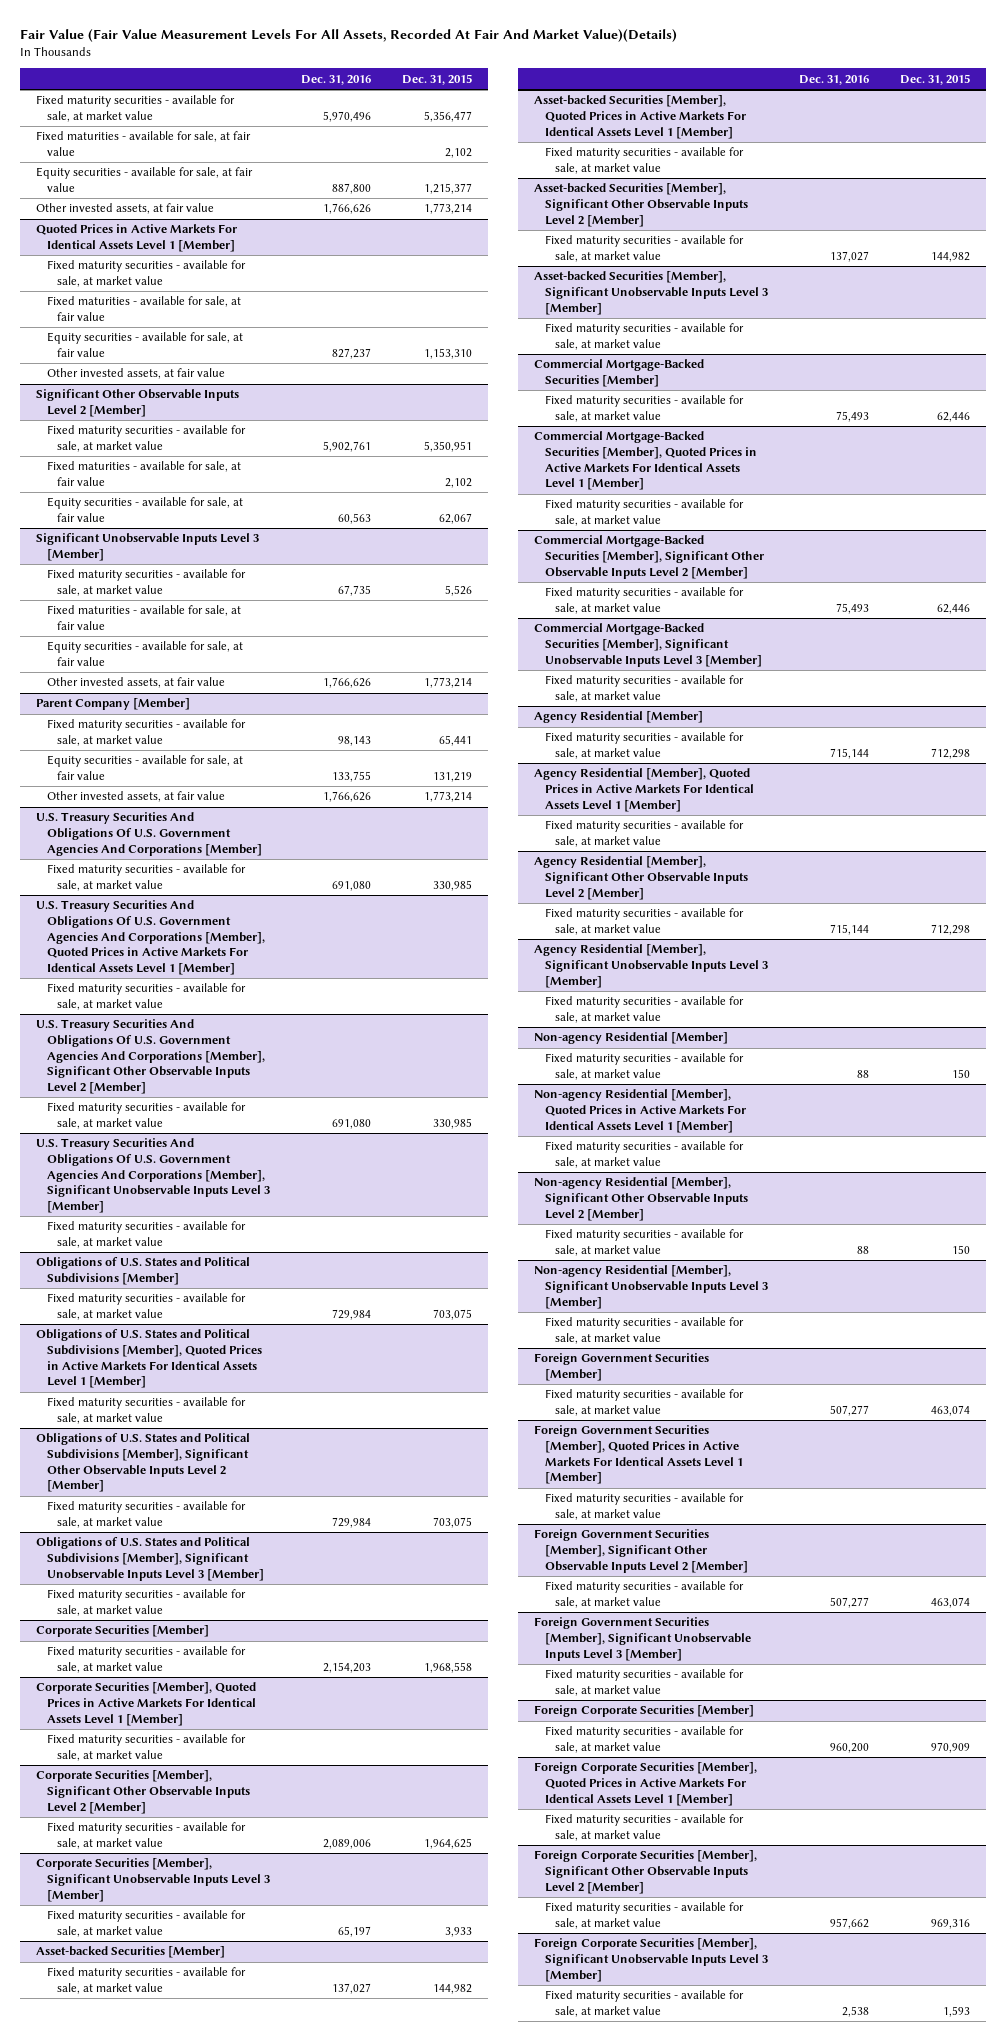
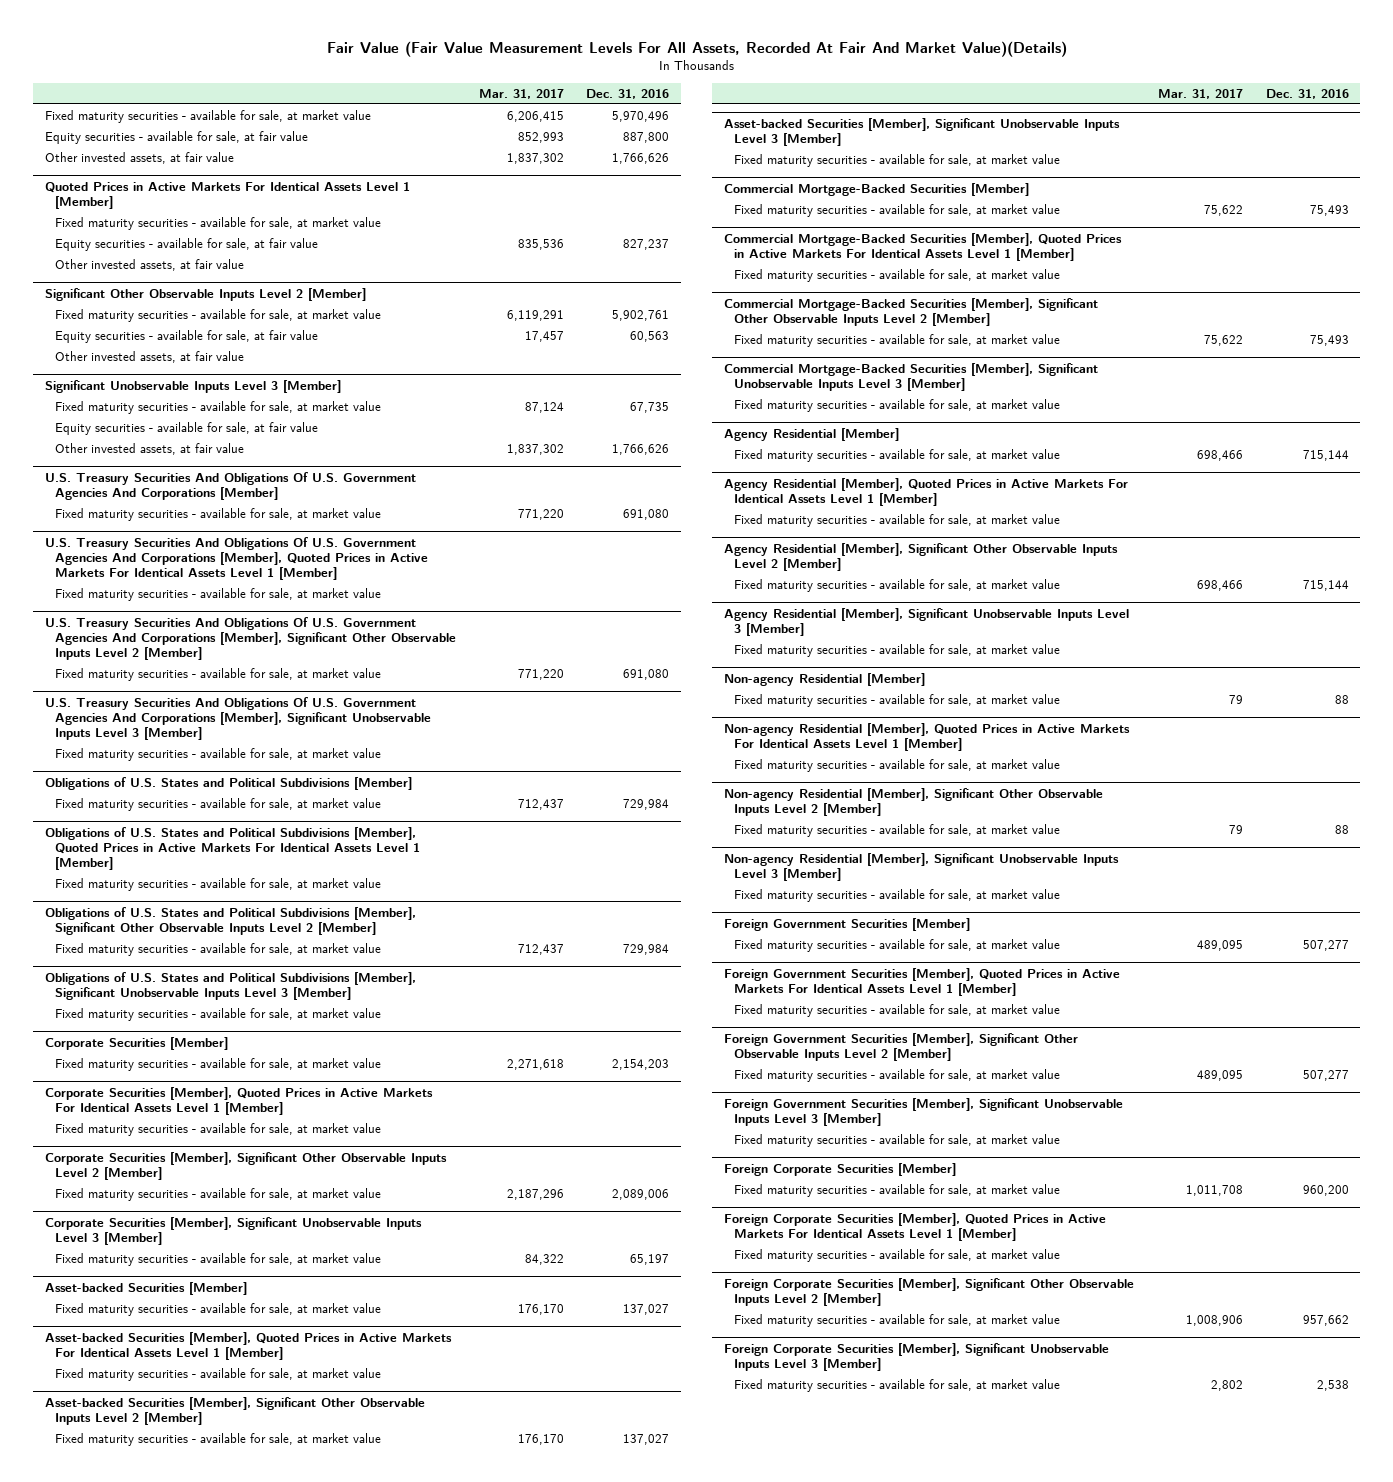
- | Dec. 31, 2016 | Dec. 31, 2015
+ | Mar. 31, 2017 | Dec. 31, 2016
- Fixed maturities - available for sale, at fair value | | 2,102
@ Quoted Prices in Active Markets For Identical Assets Level 1 [Member]
- Fixed maturities - available for sale, at fair value
@ Significant Other Observable Inputs Level 2 [Member]
- Fixed maturities - available for sale, at fair value | | 2,102
+ Other invested assets, at fair value
@ Significant Unobservable Inputs Level 3 [Member]
- Fixed maturities - available for sale, at fair value
- Parent Company [Member]
- Fixed maturity securities - available for sale, at market value | 98,143 | 65,441
- Equity securities - available for sale, at fair value | 133,755 | 131,219
- Other invested assets, at fair value | 1,766,626 | 1,773,214

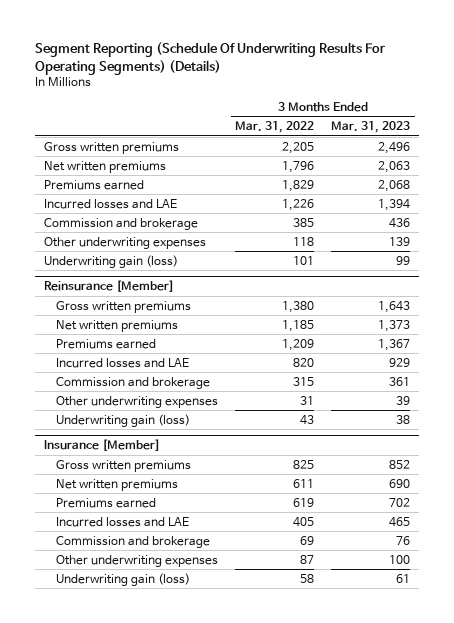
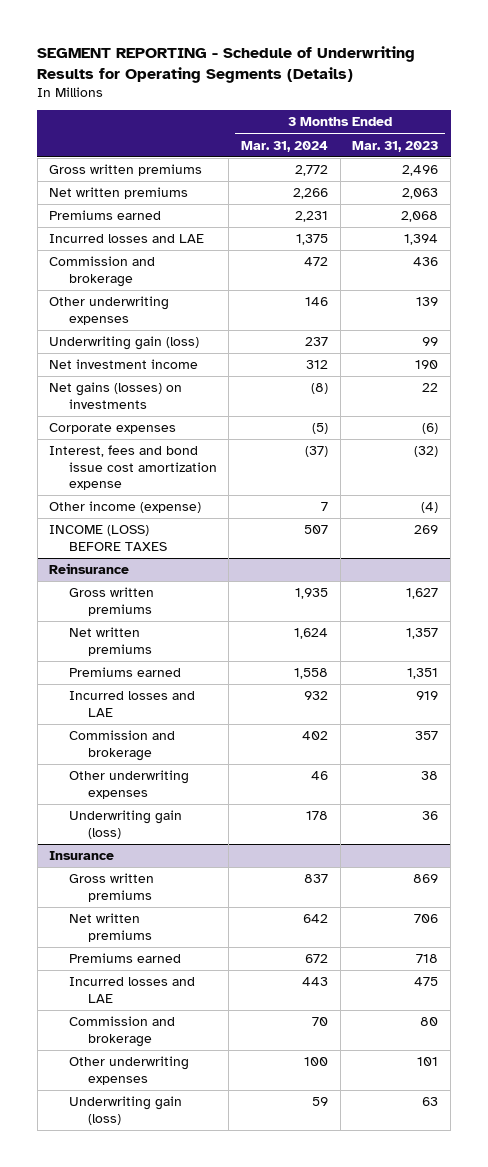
- Segment Reporting (Schedule Of Underwriting Results For Operating Segments) (Details)
+ SEGMENT REPORTING - Schedule of Underwriting Results for Operating Segments (Details)
- | 3 Months Ended Mar. 31, 2022 | 3 Months Ended Mar. 31, 2023
+ | 3 Months Ended Mar. 31, 2024 | 3 Months Ended Mar. 31, 2023
- Reinsurance [Member]
- Gross written premiums | 1,380 | 1,643
- Net written premiums | 1,185 | 1,373
- Premiums earned | 1,209 | 1,367
- Incurred losses and LAE | 820 | 929
- Commission and brokerage | 315 | 361
- Other underwriting expenses | 31 | 39
- Underwriting gain (loss) | 43 | 38
- Insurance [Member]
- Gross written premiums | 825 | 852
- Net written premiums | 611 | 690
- Premiums earned | 619 | 702
- Incurred losses and LAE | 405 | 465
- Commission and brokerage | 69 | 76
- Other underwriting expenses | 87 | 100
- Underwriting gain (loss) | 58 | 61
+ Net investment income | 312 | 190
+ Net gains (losses) on investments | (8) | 22
+ Corporate expenses | (5) | (6)
+ Interest, fees and bond issue cost amortization expense | (37) | (32)
+ Other income (expense) | 7 | (4)
+ INCOME (LOSS) BEFORE TAXES | 507 | 269
+ Reinsurance
+ Gross written premiums | 1,935 | 1,627
+ Net written premiums | 1,624 | 1,357
+ Premiums earned | 1,558 | 1,351
+ Incurred losses and LAE | 932 | 919
+ Commission and brokerage | 402 | 357
+ Other underwriting expenses | 46 | 38
+ Underwriting gain (loss) | 178 | 36
+ Insurance
+ Gross written premiums | 837 | 869
+ Net written premiums | 642 | 706
+ Premiums earned | 672 | 718
+ Incurred losses and LAE | 443 | 475
+ Commission and brokerage | 70 | 80
+ Other underwriting expenses | 100 | 101
+ Underwriting gain (loss) | 59 | 63

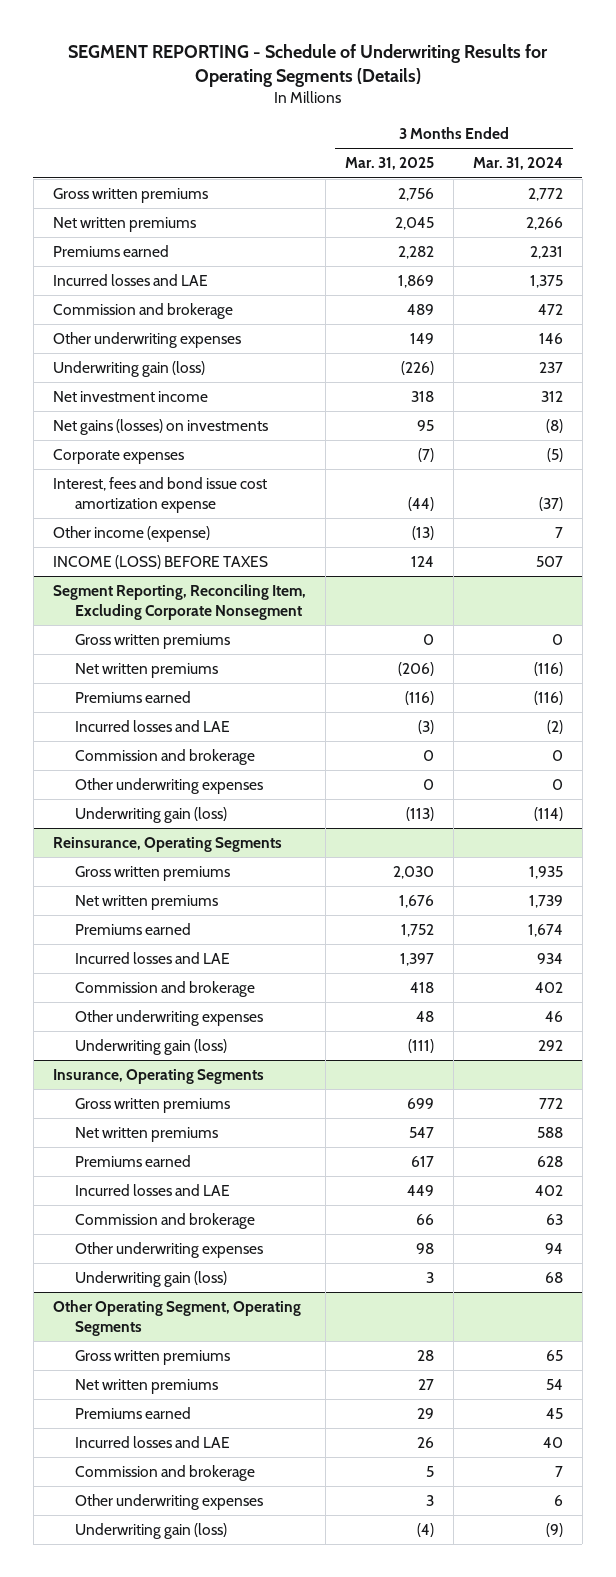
- | 3 Months Ended Mar. 31, 2024 | 3 Months Ended Mar. 31, 2023
+ | 3 Months Ended Mar. 31, 2025 | 3 Months Ended Mar. 31, 2024
- Reinsurance
+ Segment Reporting, Reconciling Item, Excluding Corporate Nonsegment
+ Gross written premiums | 0 | 0
+ Net written premiums | (206) | (116)
+ Premiums earned | (116) | (116)
+ Incurred losses and LAE | (3) | (2)
+ Commission and brokerage | 0 | 0
+ Other underwriting expenses | 0 | 0
+ Underwriting gain (loss) | (113) | (114)
+ Reinsurance, Operating Segments
- Net written premiums | 1,624 | 1,357
- Premiums earned | 1,558 | 1,351
- Incurred losses and LAE | 932 | 919
+ Net written premiums | 1,676 | 1,739
+ Premiums earned | 1,752 | 1,674
+ Incurred losses and LAE | 1,397 | 934
- Underwriting gain (loss) | 178 | 36
- Insurance
- Gross written premiums | 837 | 869
- Net written premiums | 642 | 706
- Premiums earned | 672 | 718
- Incurred losses and LAE | 443 | 475
- Commission and brokerage | 70 | 80
- Other underwriting expenses | 100 | 101
- Underwriting gain (loss) | 59 | 63
+ Underwriting gain (loss) | (111) | 292
+ Insurance, Operating Segments
+ Gross written premiums | 699 | 772
+ Net written premiums | 547 | 588
+ Premiums earned | 617 | 628
+ Incurred losses and LAE | 449 | 402
+ Commission and brokerage | 66 | 63
+ Other underwriting expenses | 98 | 94
+ Underwriting gain (loss) | 3 | 68
+ Other Operating Segment, Operating Segments
+ Gross written premiums | 28 | 65
+ Net written premiums | 27 | 54
+ Premiums earned | 29 | 45
+ Incurred losses and LAE | 26 | 40
+ Commission and brokerage | 5 | 7
+ Other underwriting expenses | 3 | 6
+ Underwriting gain (loss) | (4) | (9)

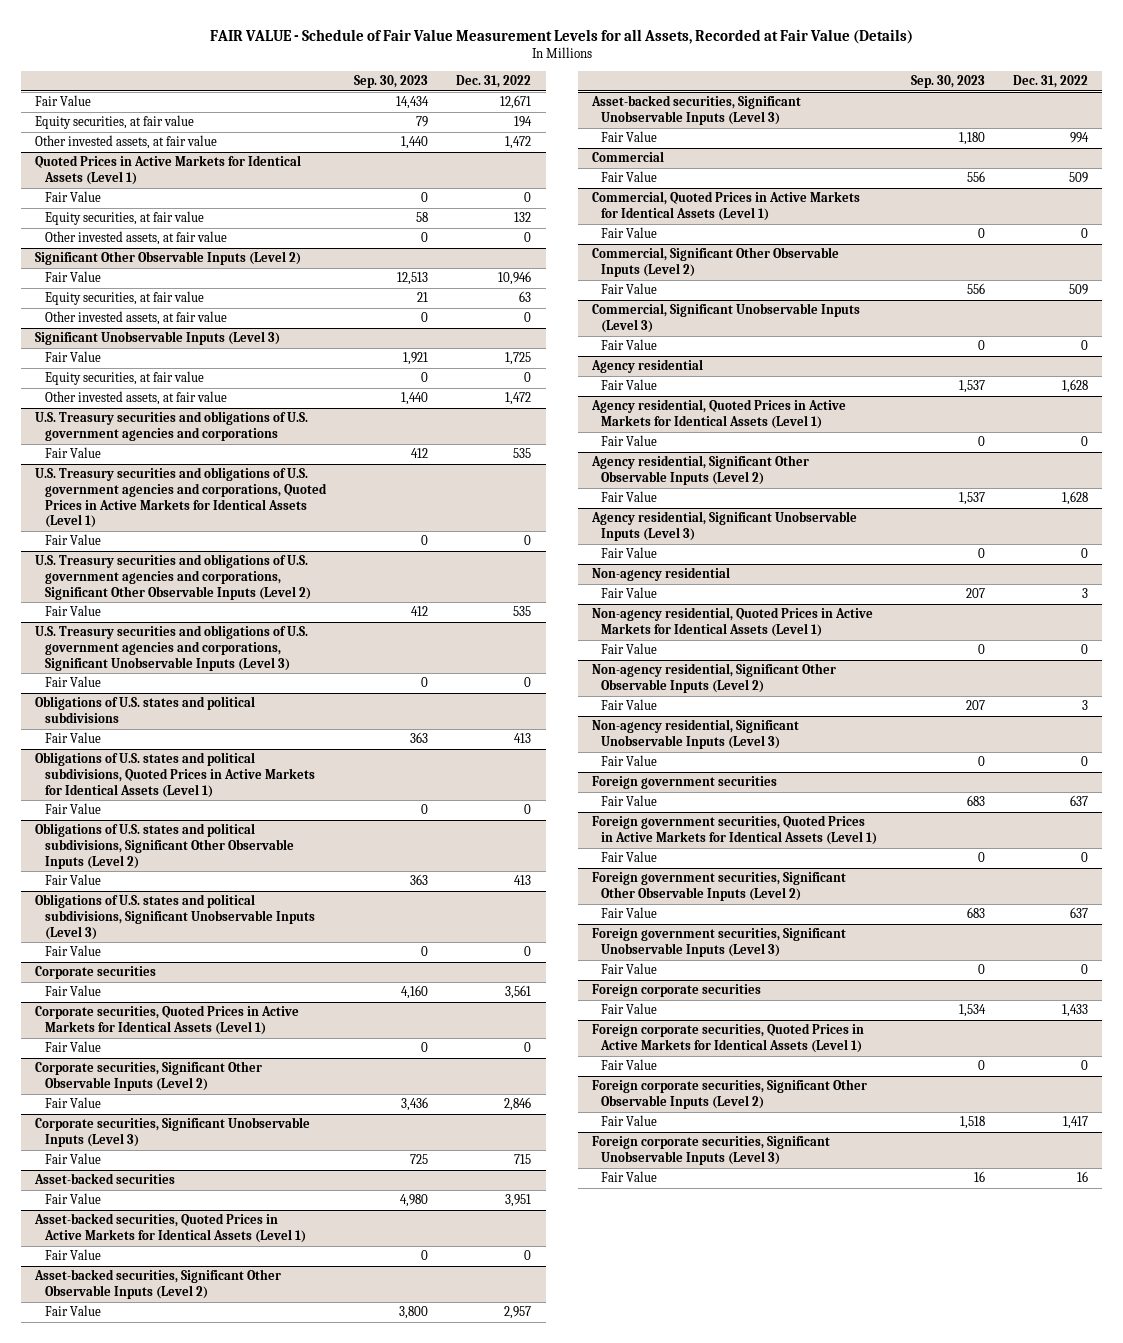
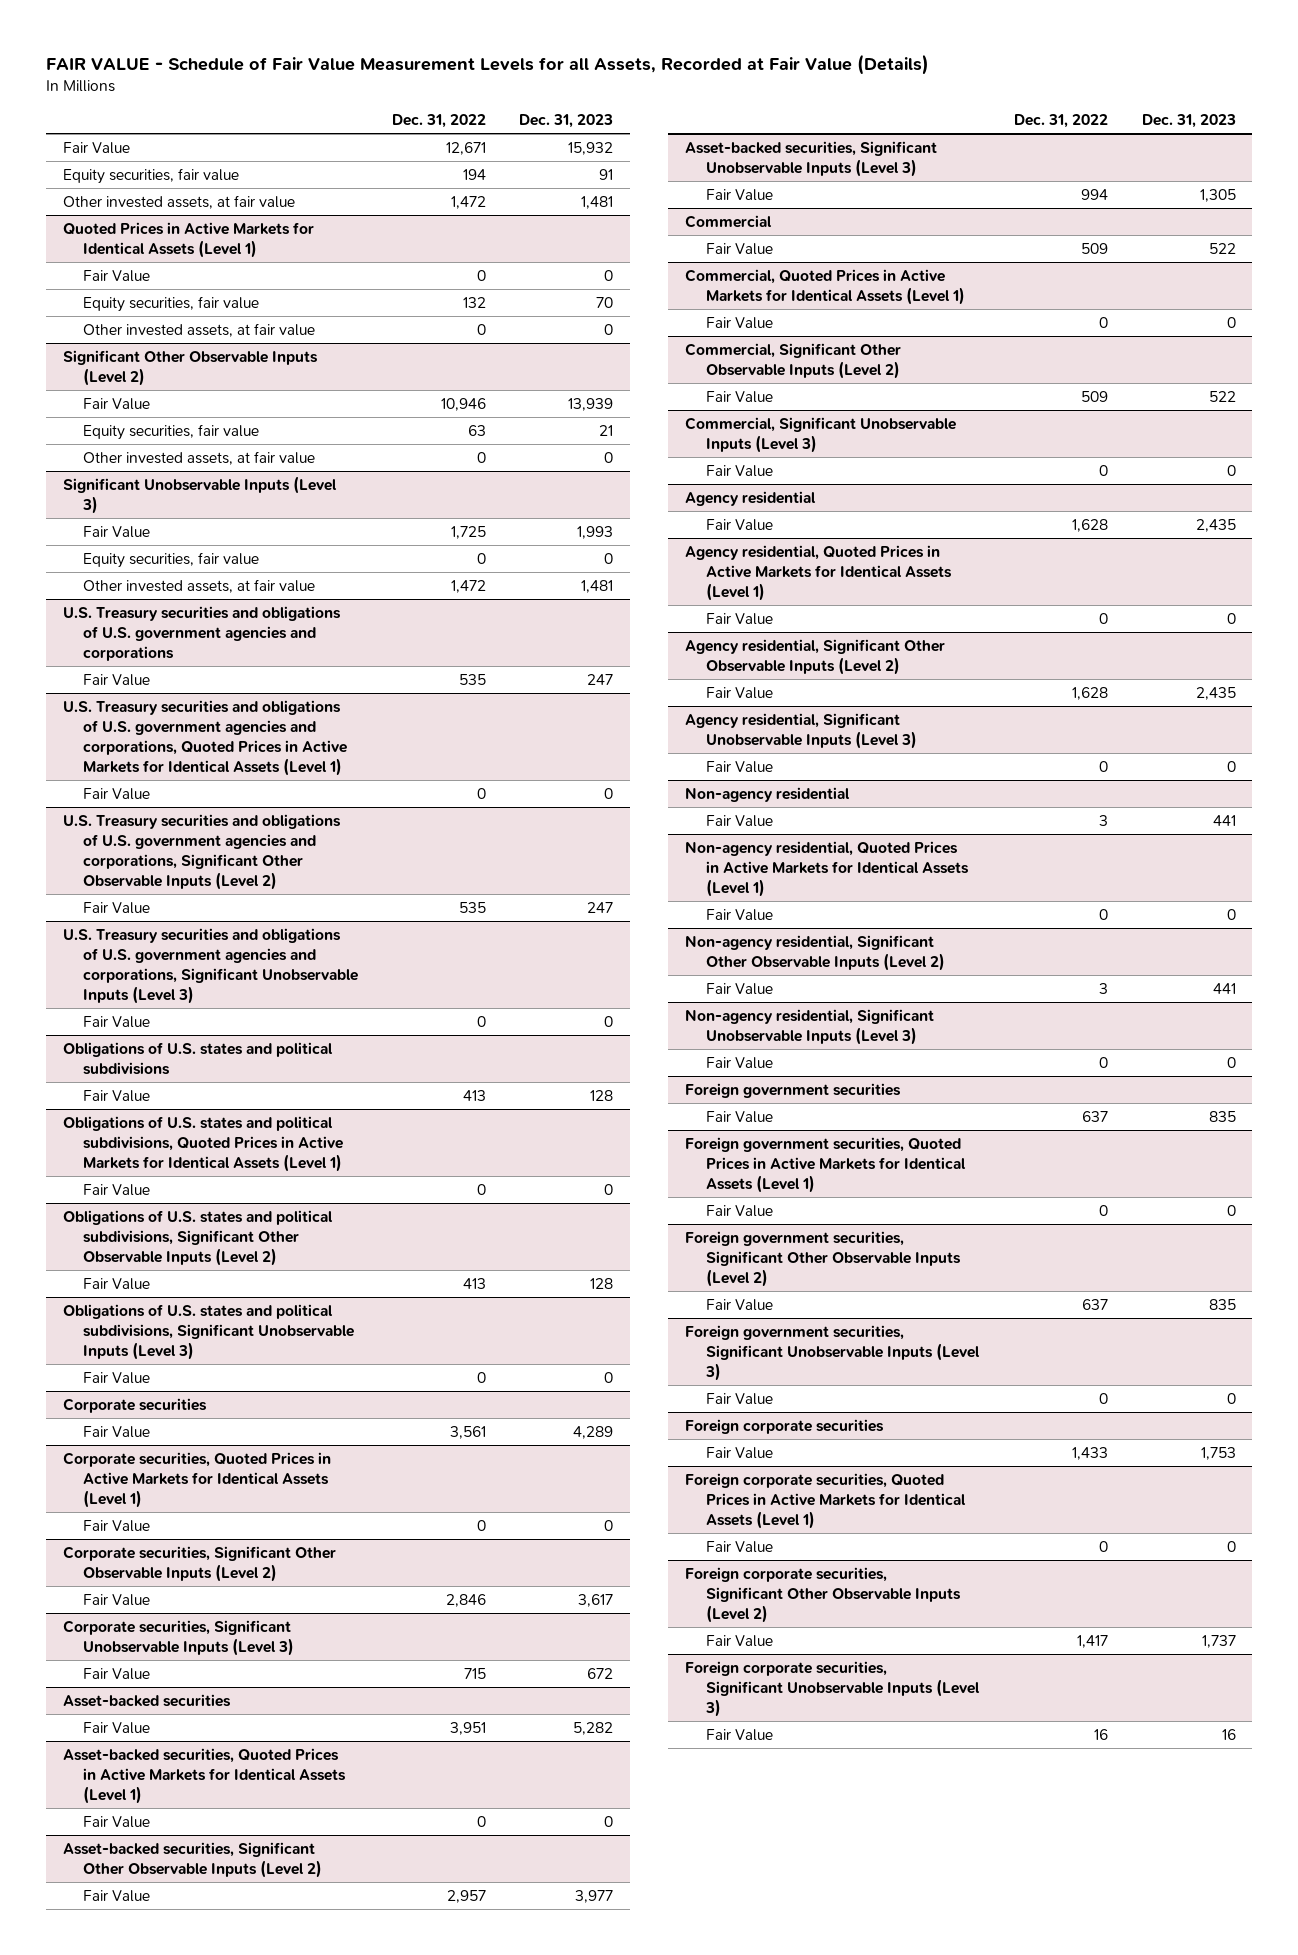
- | Sep. 30, 2023 | Dec. 31, 2022
+ | Dec. 31, 2022 | Dec. 31, 2023
- Equity securities, at fair value | 79 | 194
+ Equity securities, fair value | 194 | 91
@ Quoted Prices in Active Markets for Identical Assets (Level 1)
- Equity securities, at fair value | 58 | 132
+ Equity securities, fair value | 132 | 70
@ Significant Other Observable Inputs (Level 2)
- Equity securities, at fair value | 21 | 63
+ Equity securities, fair value | 63 | 21
@ Significant Unobservable Inputs (Level 3)
- Equity securities, at fair value | 0 | 0
+ Equity securities, fair value | 0 | 0

